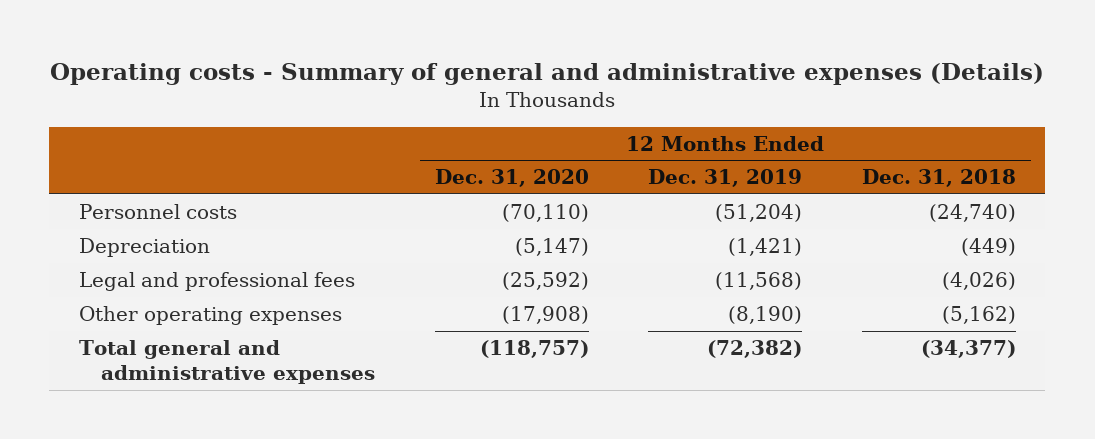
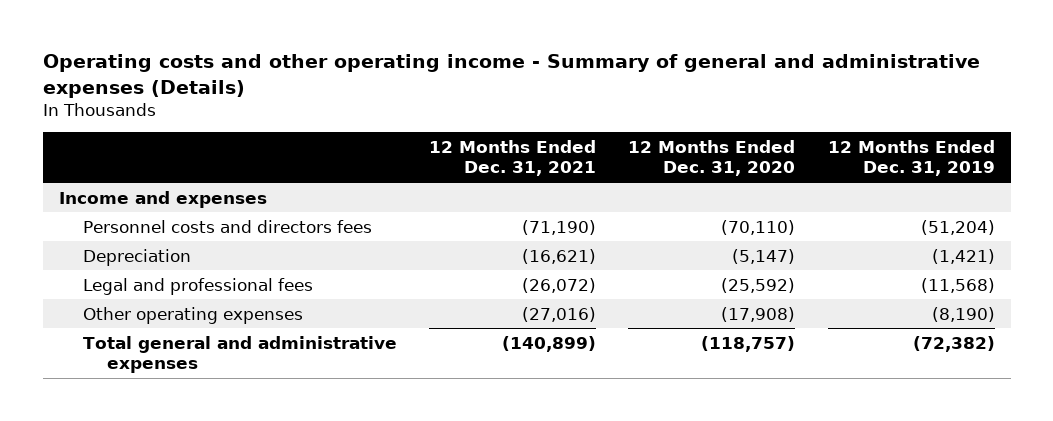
- Operating costs - Summary of general and administrative expenses (Details)
+ Operating costs and other operating income - Summary of general and administrative expenses (Details)
- | 12 Months Ended Dec. 31, 2020 | 12 Months Ended Dec. 31, 2019 | 12 Months Ended Dec. 31, 2018
+ | 12 Months Ended Dec. 31, 2021 | 12 Months Ended Dec. 31, 2020 | 12 Months Ended Dec. 31, 2019
- Personnel costs | (70,110) | (51,204) | (24,740)
+ Income and expenses
+ Personnel costs and directors fees | (71,190) | (70,110) | (51,204)

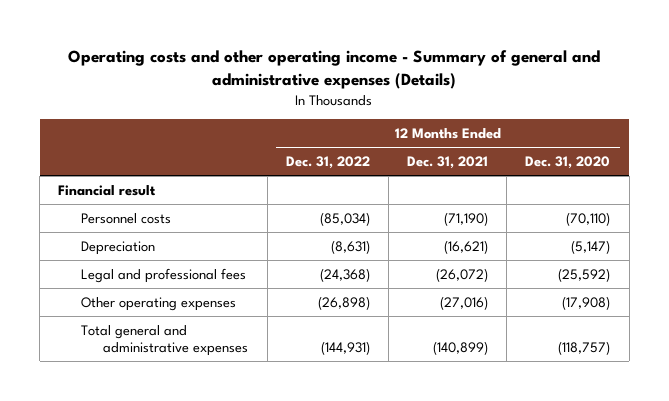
- | 12 Months Ended Dec. 31, 2021 | 12 Months Ended Dec. 31, 2020 | 12 Months Ended Dec. 31, 2019
+ | 12 Months Ended Dec. 31, 2022 | 12 Months Ended Dec. 31, 2021 | 12 Months Ended Dec. 31, 2020
- Income and expenses
- Personnel costs and directors fees | (71,190) | (70,110) | (51,204)
+ Financial result
+ Personnel costs | (85,034) | (71,190) | (70,110)

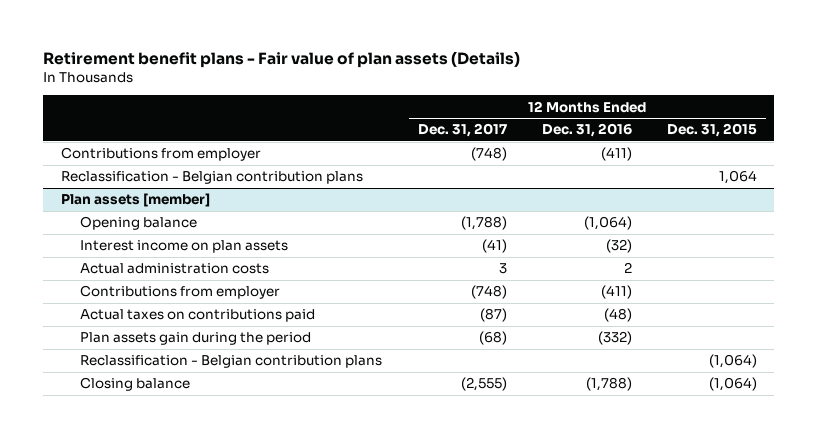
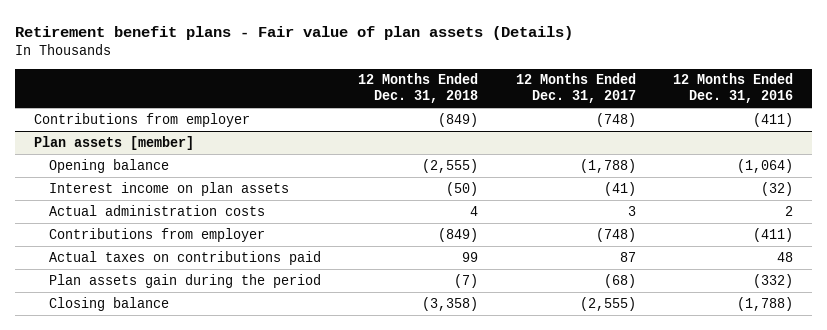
- | 12 Months Ended Dec. 31, 2017 | 12 Months Ended Dec. 31, 2016 | 12 Months Ended Dec. 31, 2015
+ | 12 Months Ended Dec. 31, 2018 | 12 Months Ended Dec. 31, 2017 | 12 Months Ended Dec. 31, 2016
- Reclassification - Belgian contribution plans | | | 1,064
@ Plan assets [member]
- Actual taxes on contributions paid | (87) | (48) |
+ Actual taxes on contributions paid | 99 | 87 | 48
- Reclassification - Belgian contribution plans | | | (1,064)

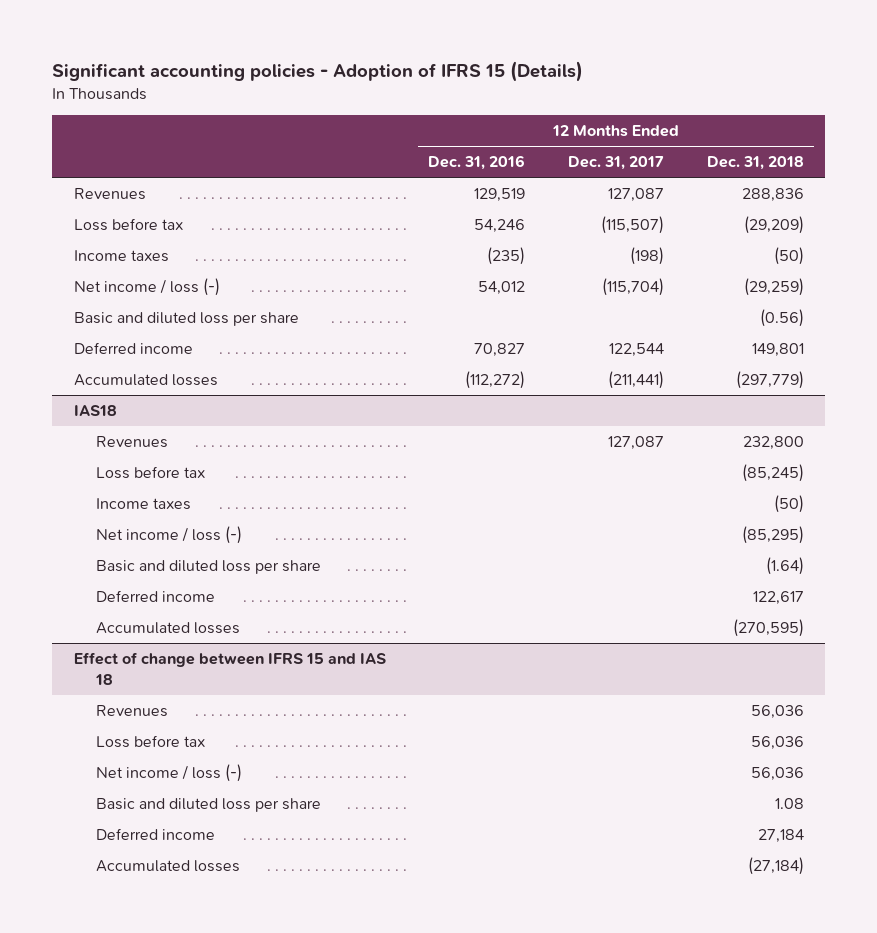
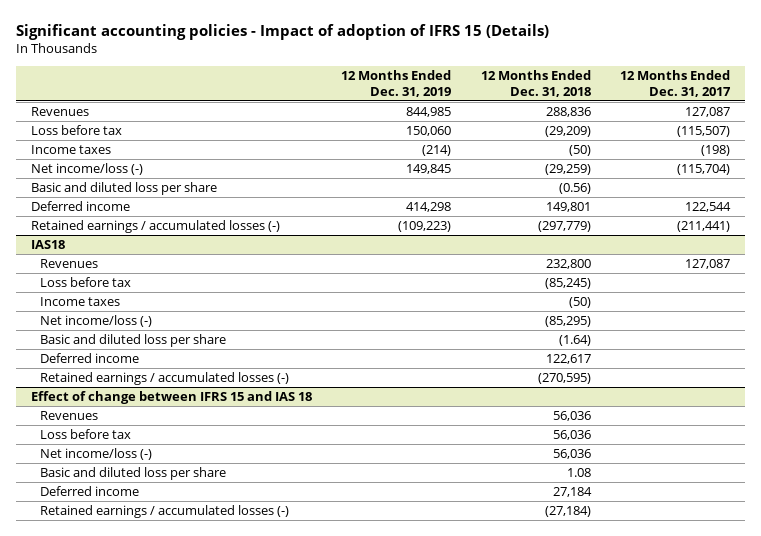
- Significant accounting policies - Adoption of IFRS 15 (Details)
+ Significant accounting policies - Impact of adoption of IFRS 15 (Details)
- | 12 Months Ended Dec. 31, 2016 | 12 Months Ended Dec. 31, 2017 | 12 Months Ended Dec. 31, 2018
+ | 12 Months Ended Dec. 31, 2019 | 12 Months Ended Dec. 31, 2018 | 12 Months Ended Dec. 31, 2017
- Net income / loss (-) | 54,012 | (115,704) | (29,259)
+ Net income/loss (-) | 149,845 | (29,259) | (115,704)
- Accumulated losses | (112,272) | (211,441) | (297,779)
+ Retained earnings / accumulated losses (-) | (109,223) | (297,779) | (211,441)
@ IAS18
- Net income / loss (-) | | | (85,295)
+ Net income/loss (-) | | (85,295) |
- Accumulated losses | | | (270,595)
+ Retained earnings / accumulated losses (-) | | (270,595) |
@ Effect of change between IFRS 15 and IAS 18
- Net income / loss (-) | | | 56,036
+ Net income/loss (-) | | 56,036 |
- Accumulated losses | | | (27,184)
+ Retained earnings / accumulated losses (-) | | (27,184) |

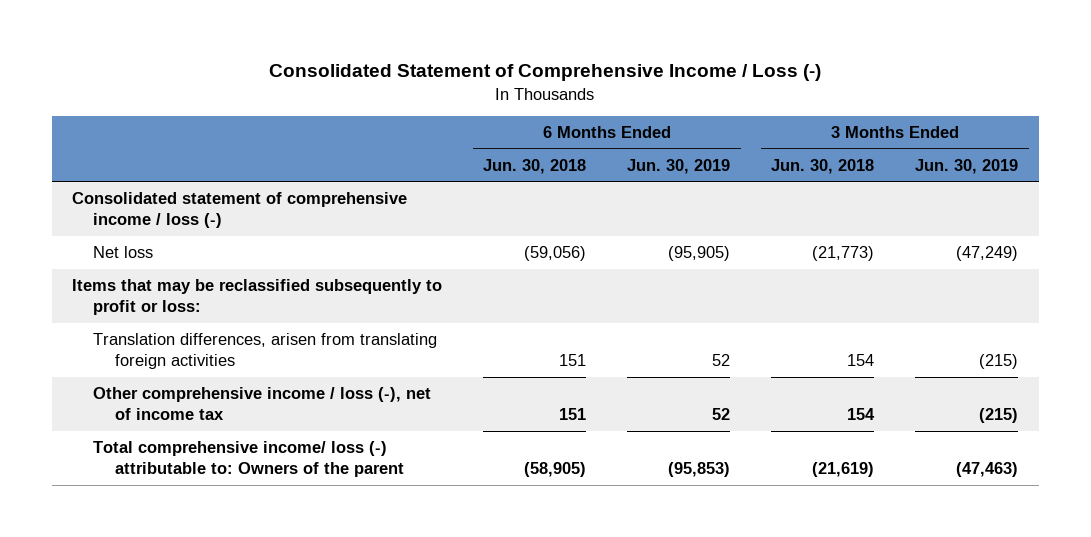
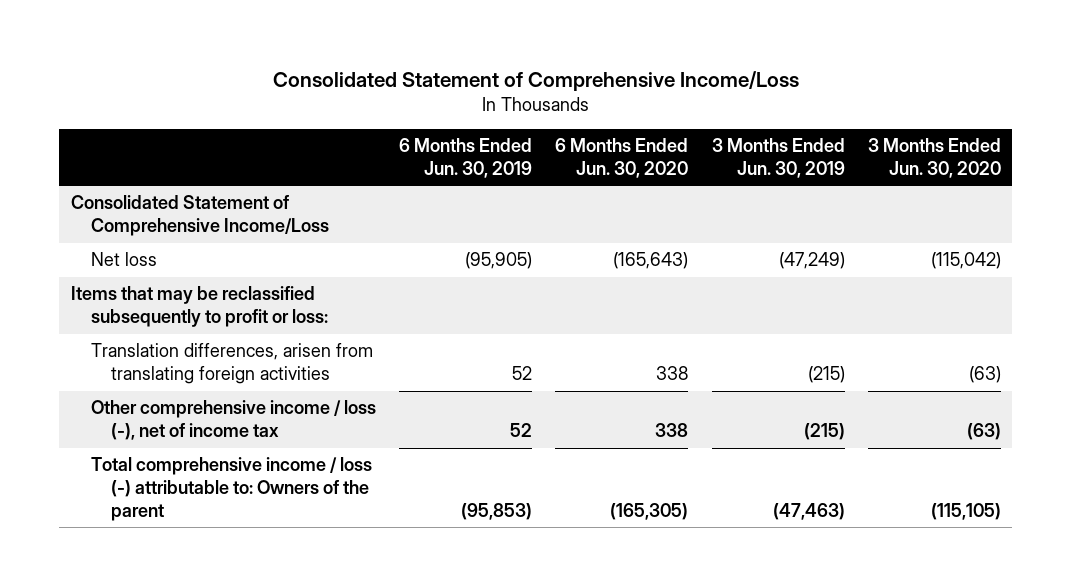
- Consolidated Statement of Comprehensive Income / Loss (-)
+ Consolidated Statement of Comprehensive Income/Loss
- | 6 Months Ended Jun. 30, 2018 | 6 Months Ended Jun. 30, 2019 | 3 Months Ended Jun. 30, 2018 | 3 Months Ended Jun. 30, 2019
+ | 6 Months Ended Jun. 30, 2019 | 6 Months Ended Jun. 30, 2020 | 3 Months Ended Jun. 30, 2019 | 3 Months Ended Jun. 30, 2020
- Consolidated statement of comprehensive income / loss (-)
+ Consolidated Statement of Comprehensive Income/Loss
- Total comprehensive income/ loss (-) attributable to: Owners of the parent | (58,905) | (95,853) | (21,619) | (47,463)
+ Total comprehensive income / loss (-) attributable to: Owners of the parent | (95,853) | (165,305) | (47,463) | (115,105)

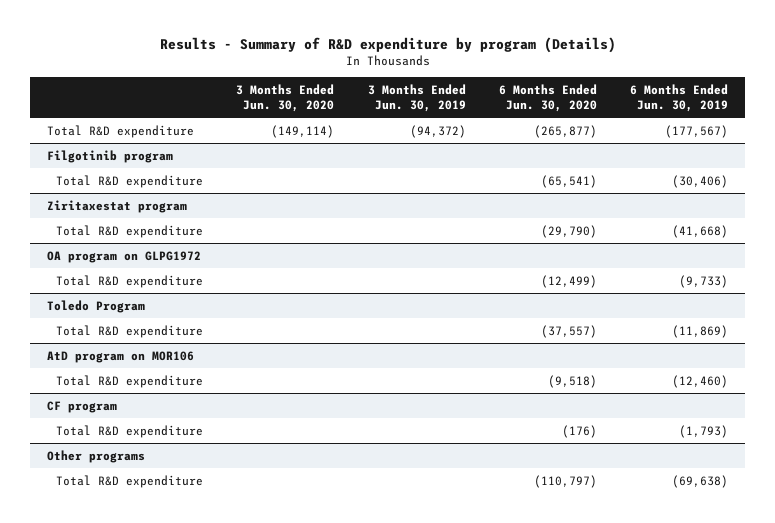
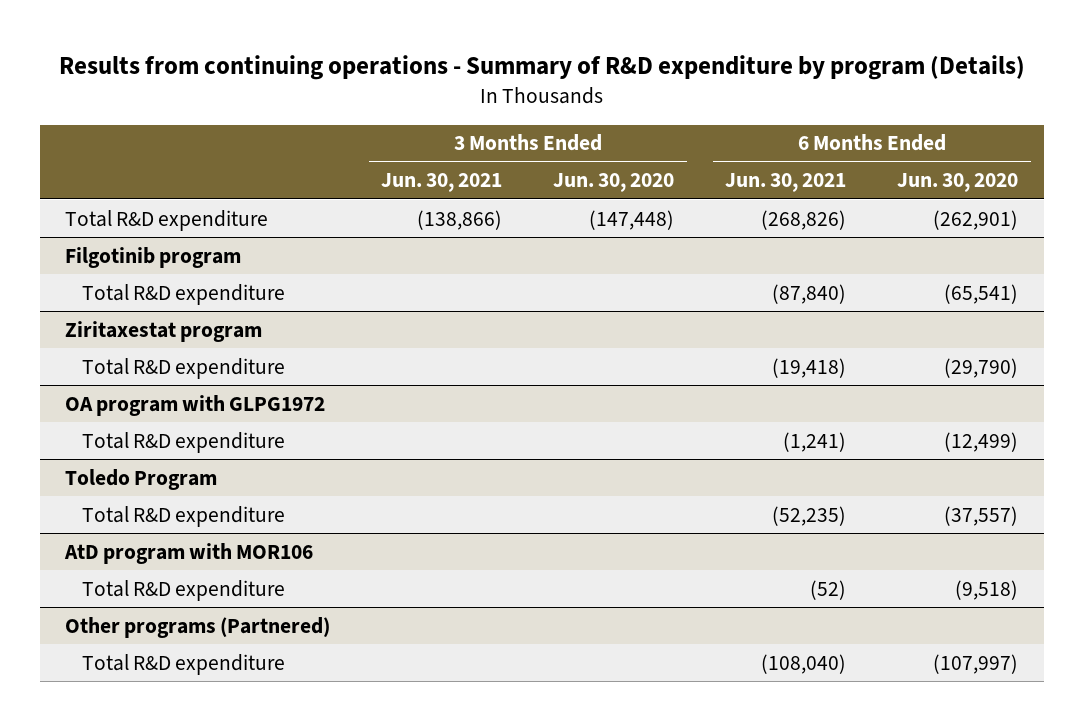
- Results - Summary of R&D expenditure by program (Details)
+ Results from continuing operations - Summary of R&D expenditure by program (Details)
- | 3 Months Ended Jun. 30, 2020 | 3 Months Ended Jun. 30, 2019 | 6 Months Ended Jun. 30, 2020 | 6 Months Ended Jun. 30, 2019
+ | 3 Months Ended Jun. 30, 2021 | 3 Months Ended Jun. 30, 2020 | 6 Months Ended Jun. 30, 2021 | 6 Months Ended Jun. 30, 2020
- Total R&D expenditure | (149,114) | (94,372) | (265,877) | (177,567)
+ Total R&D expenditure | (138,866) | (147,448) | (268,826) | (262,901)
- OA program on GLPG1972
+ OA program with GLPG1972
- AtD program on MOR106
+ AtD program with MOR106
- CF program
- Total R&D expenditure | | | (176) | (1,793)
- Other programs
- Total R&D expenditure | | | (110,797) | (69,638)
+ Other programs (Partnered)
+ Total R&D expenditure | | | (108,040) | (107,997)

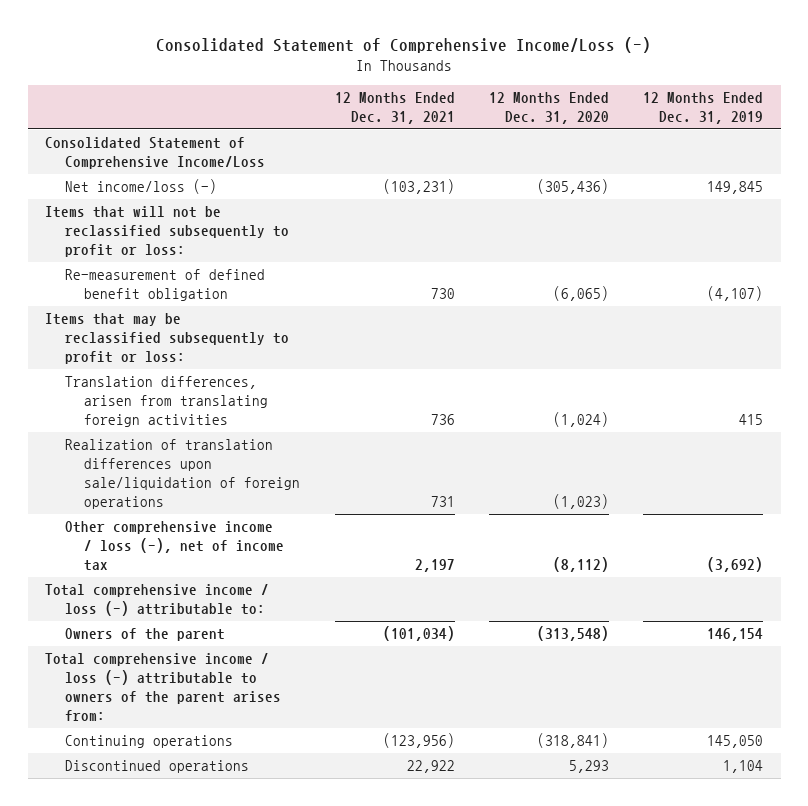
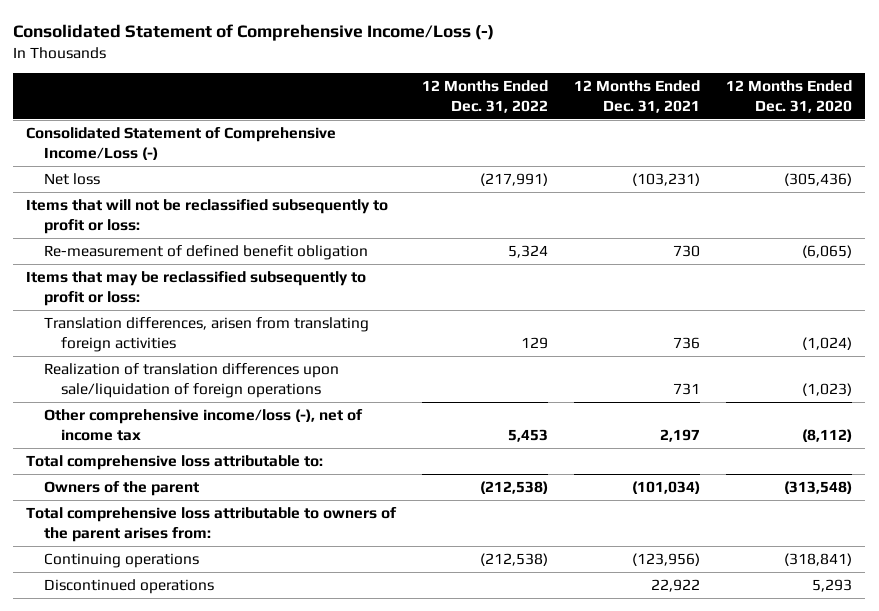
- | 12 Months Ended Dec. 31, 2021 | 12 Months Ended Dec. 31, 2020 | 12 Months Ended Dec. 31, 2019
+ | 12 Months Ended Dec. 31, 2022 | 12 Months Ended Dec. 31, 2021 | 12 Months Ended Dec. 31, 2020
- Consolidated Statement of Comprehensive Income/Loss
- Net income/loss (-) | (103,231) | (305,436) | 149,845
+ Consolidated Statement of Comprehensive Income/Loss (-)
+ Net loss | (217,991) | (103,231) | (305,436)
- Other comprehensive income / loss (-), net of income tax | 2,197 | (8,112) | (3,692)
- Total comprehensive income / loss (-) attributable to:
+ Other comprehensive income/loss (-), net of income tax | 5,453 | 2,197 | (8,112)
+ Total comprehensive loss attributable to:
- Total comprehensive income / loss (-) attributable to owners of the parent arises from:
+ Total comprehensive loss attributable to owners of the parent arises from:

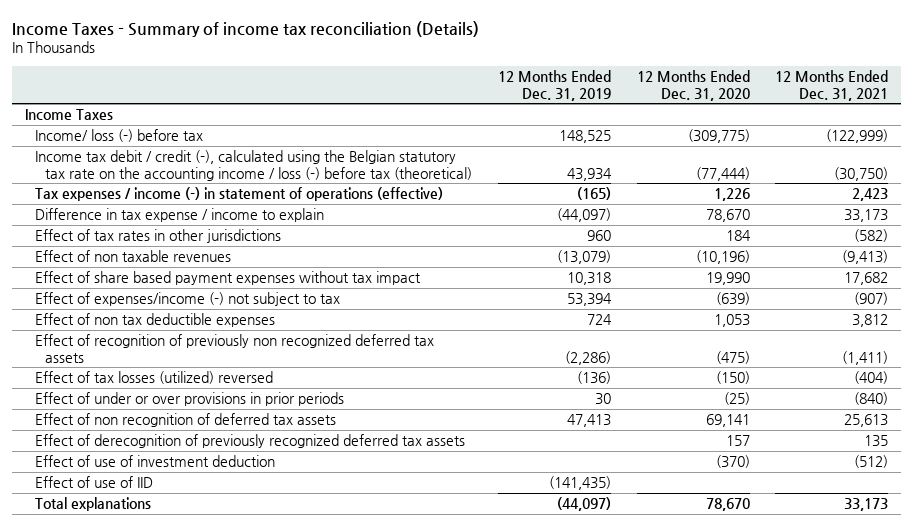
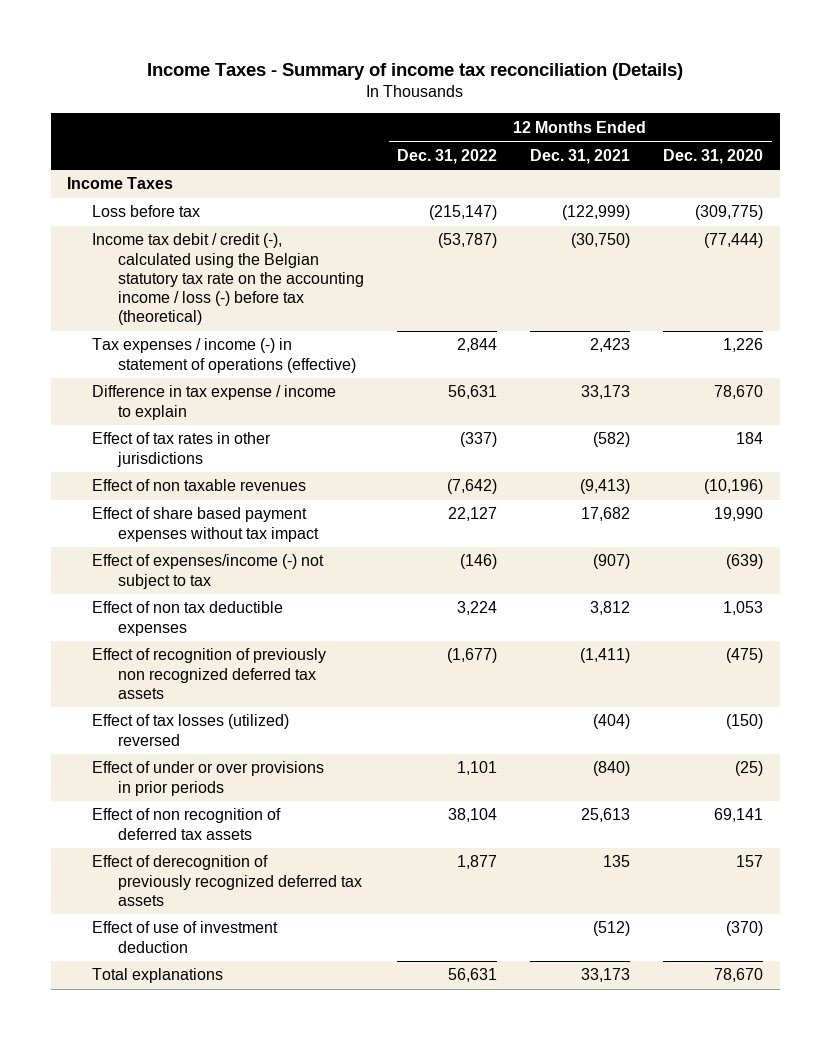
- | 12 Months Ended Dec. 31, 2019 | 12 Months Ended Dec. 31, 2020 | 12 Months Ended Dec. 31, 2021
+ | 12 Months Ended Dec. 31, 2022 | 12 Months Ended Dec. 31, 2021 | 12 Months Ended Dec. 31, 2020
- Income/ loss (-) before tax | 148,525 | (309,775) | (122,999)
+ Loss before tax | (215,147) | (122,999) | (309,775)
- Effect of use of IID | (141,435) | |

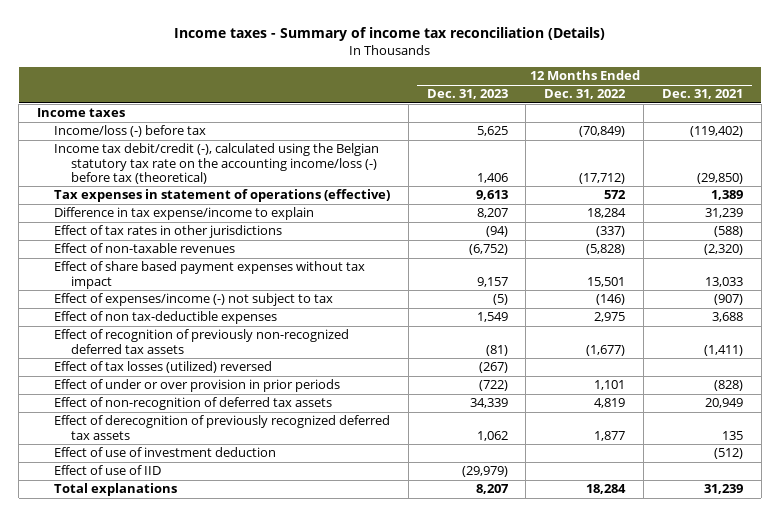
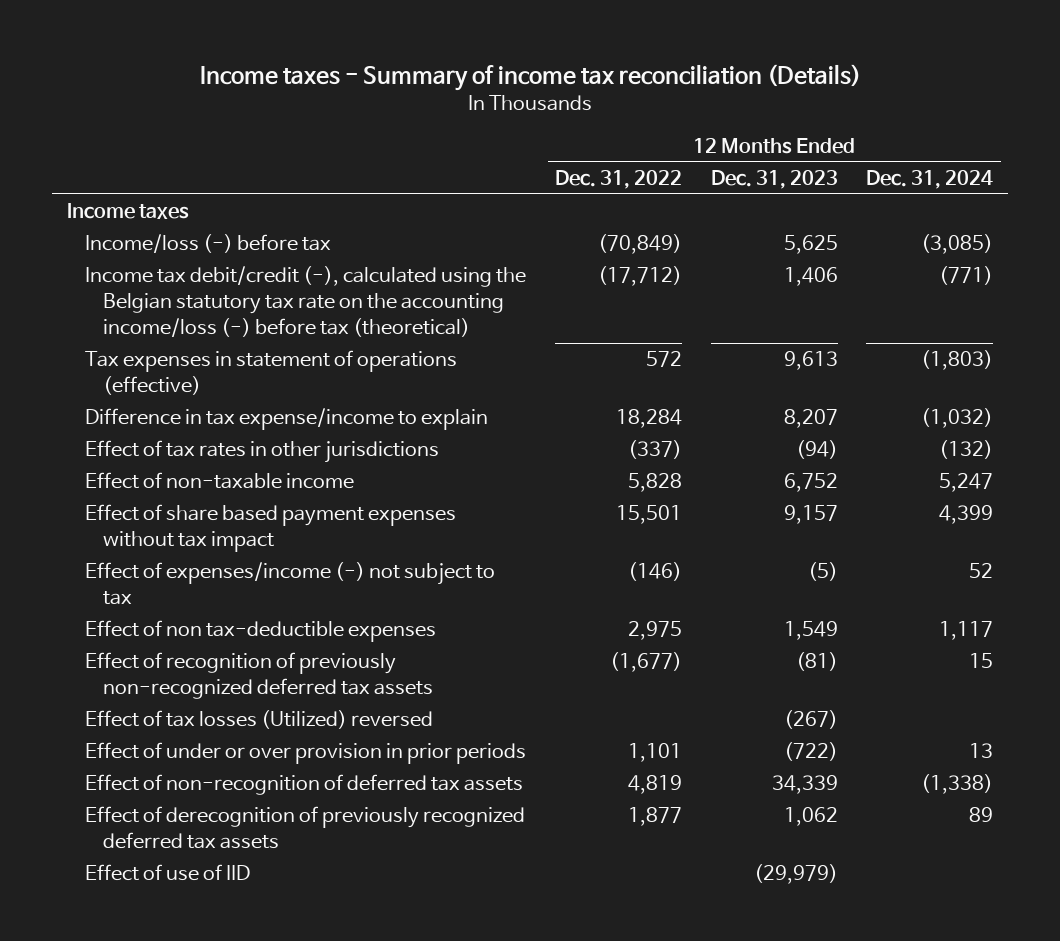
- | 12 Months Ended Dec. 31, 2023 | 12 Months Ended Dec. 31, 2022 | 12 Months Ended Dec. 31, 2021
+ | 12 Months Ended Dec. 31, 2022 | 12 Months Ended Dec. 31, 2023 | 12 Months Ended Dec. 31, 2024
- Effect of non-taxable revenues | (6,752) | (5,828) | (2,320)
+ Effect of non-taxable income | 5,828 | 6,752 | 5,247
- Effect of tax losses (utilized) reversed | (267) | |
+ Effect of tax losses (Utilized) reversed | | (267) |
- Effect of use of investment deduction | | | (512)
- Total explanations | 8,207 | 18,284 | 31,239

